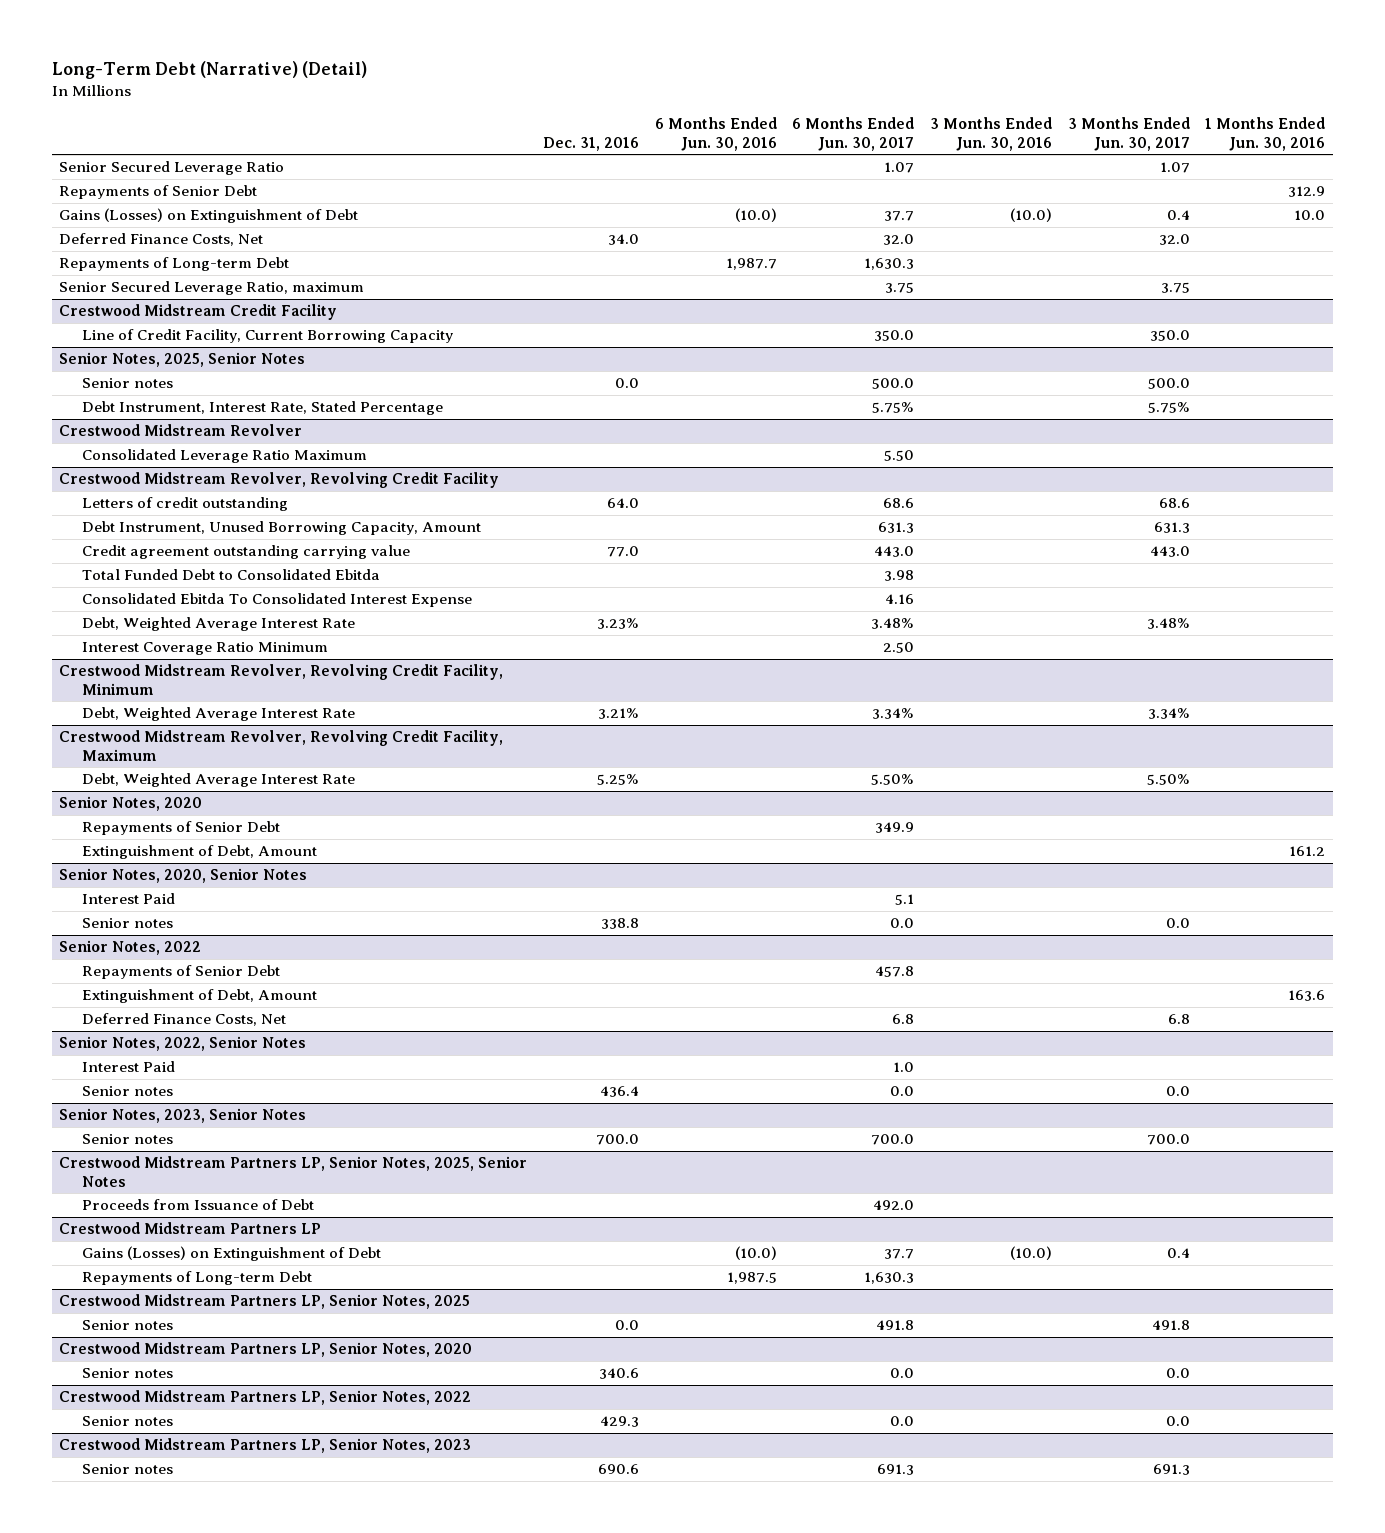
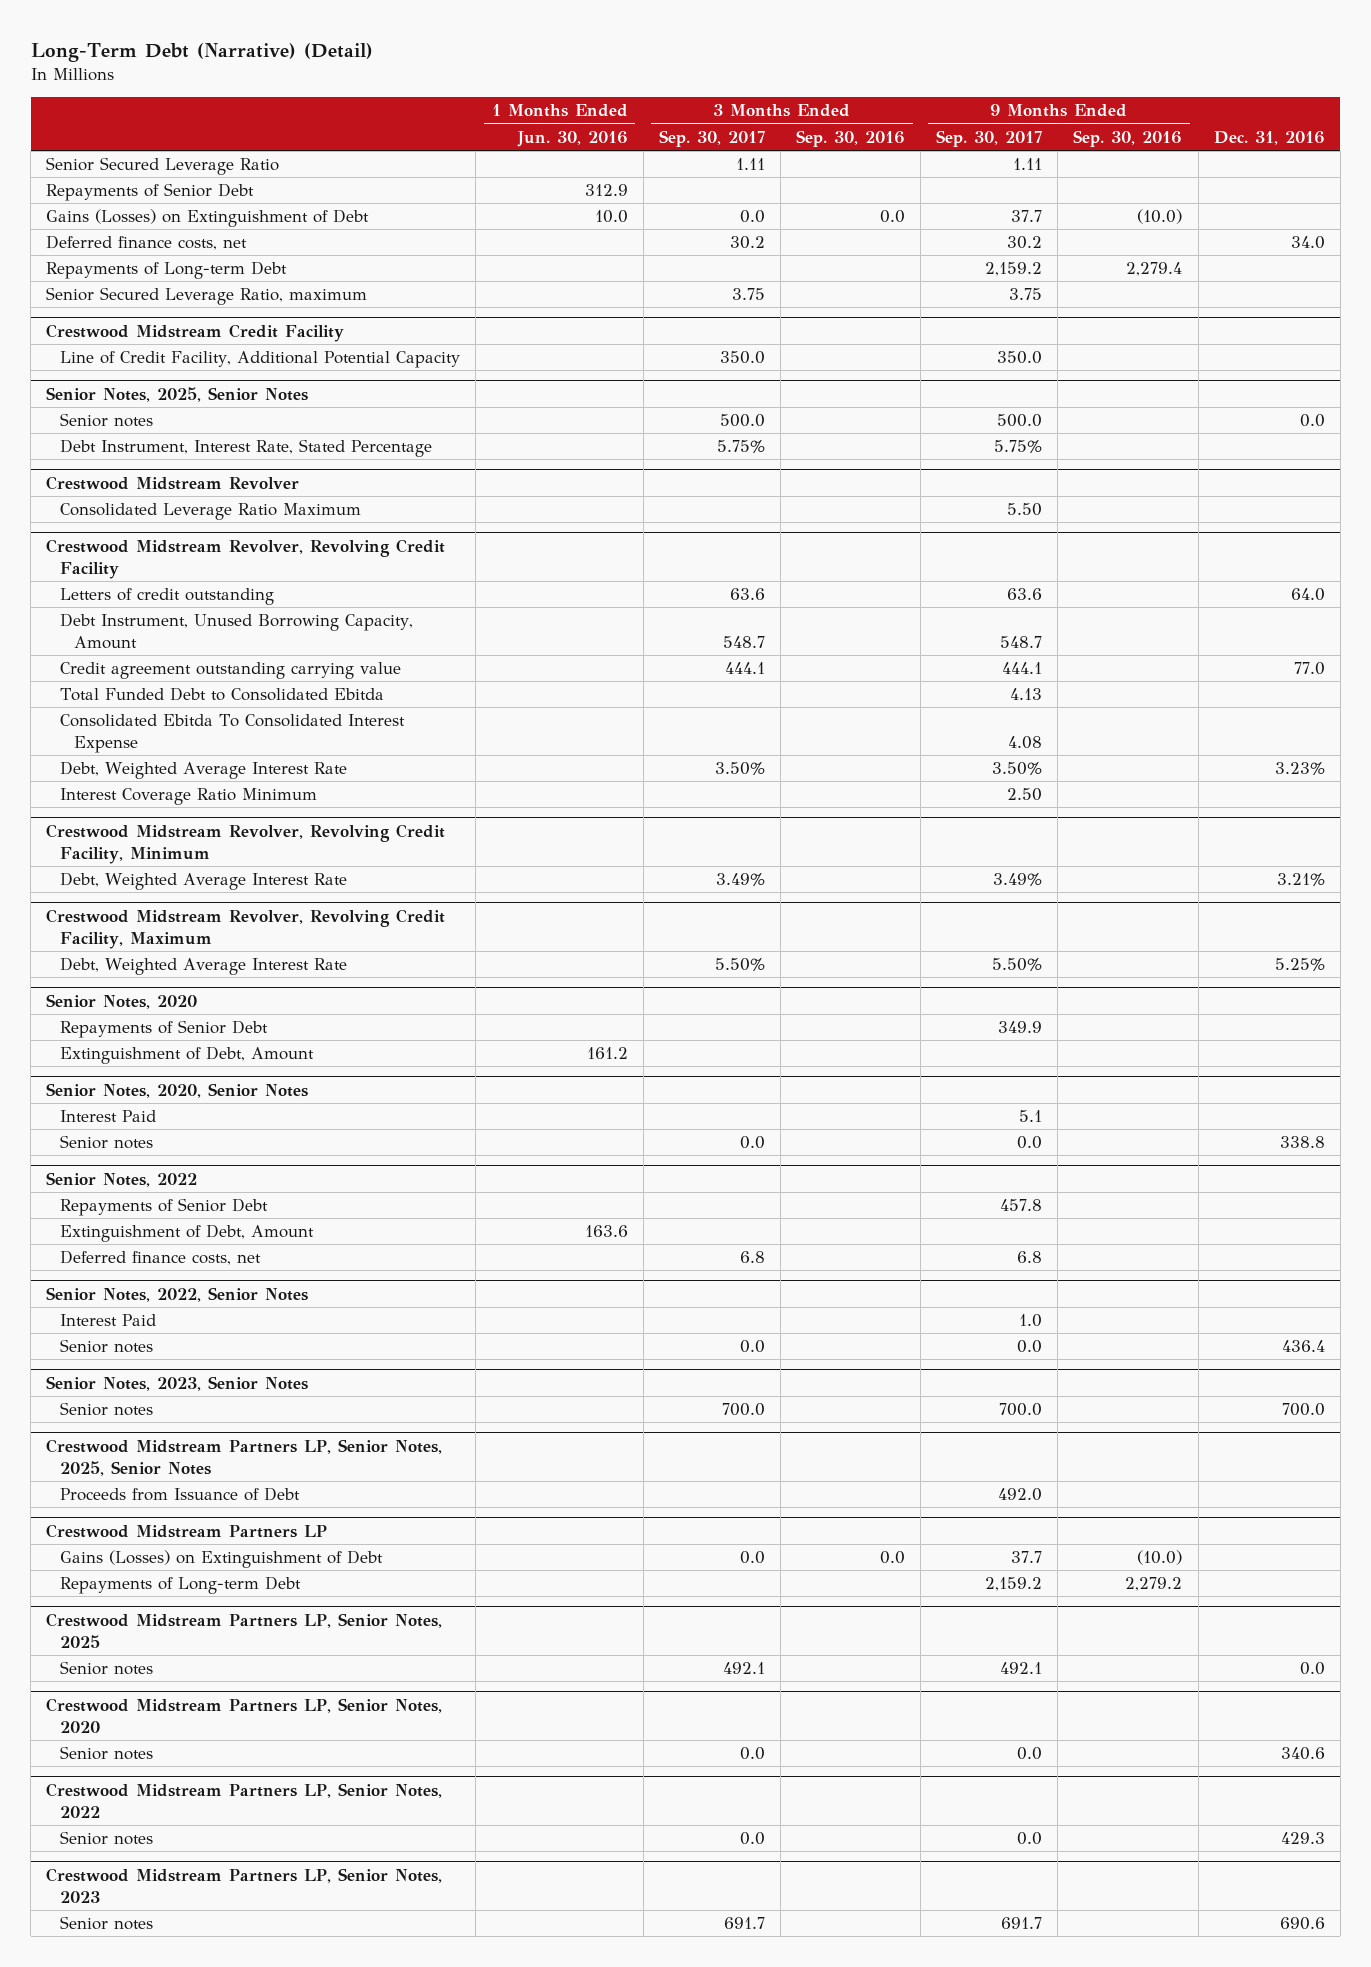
- | Dec. 31, 2016 | 6 Months Ended Jun. 30, 2016 | 6 Months Ended Jun. 30, 2017 | 3 Months Ended Jun. 30, 2016 | 3 Months Ended Jun. 30, 2017 | 1 Months Ended Jun. 30, 2016
+ | 1 Months Ended Jun. 30, 2016 | 3 Months Ended Sep. 30, 2017 | 3 Months Ended Sep. 30, 2016 | 9 Months Ended Sep. 30, 2017 | 9 Months Ended Sep. 30, 2016 | Dec. 31, 2016
- Deferred Finance Costs, Net | 34.0 | | 32.0 | | 32.0 |
+ Deferred finance costs, net | | 30.2 | | 30.2 | | 34.0
@ Crestwood Midstream Credit Facility
- Line of Credit Facility, Current Borrowing Capacity | | | 350.0 | | 350.0 |
+ Line of Credit Facility, Additional Potential Capacity | | 350.0 | | 350.0 | |
@ Senior Notes, 2022
- Deferred Finance Costs, Net | | | 6.8 | | 6.8 |
+ Deferred finance costs, net | | 6.8 | | 6.8 | |

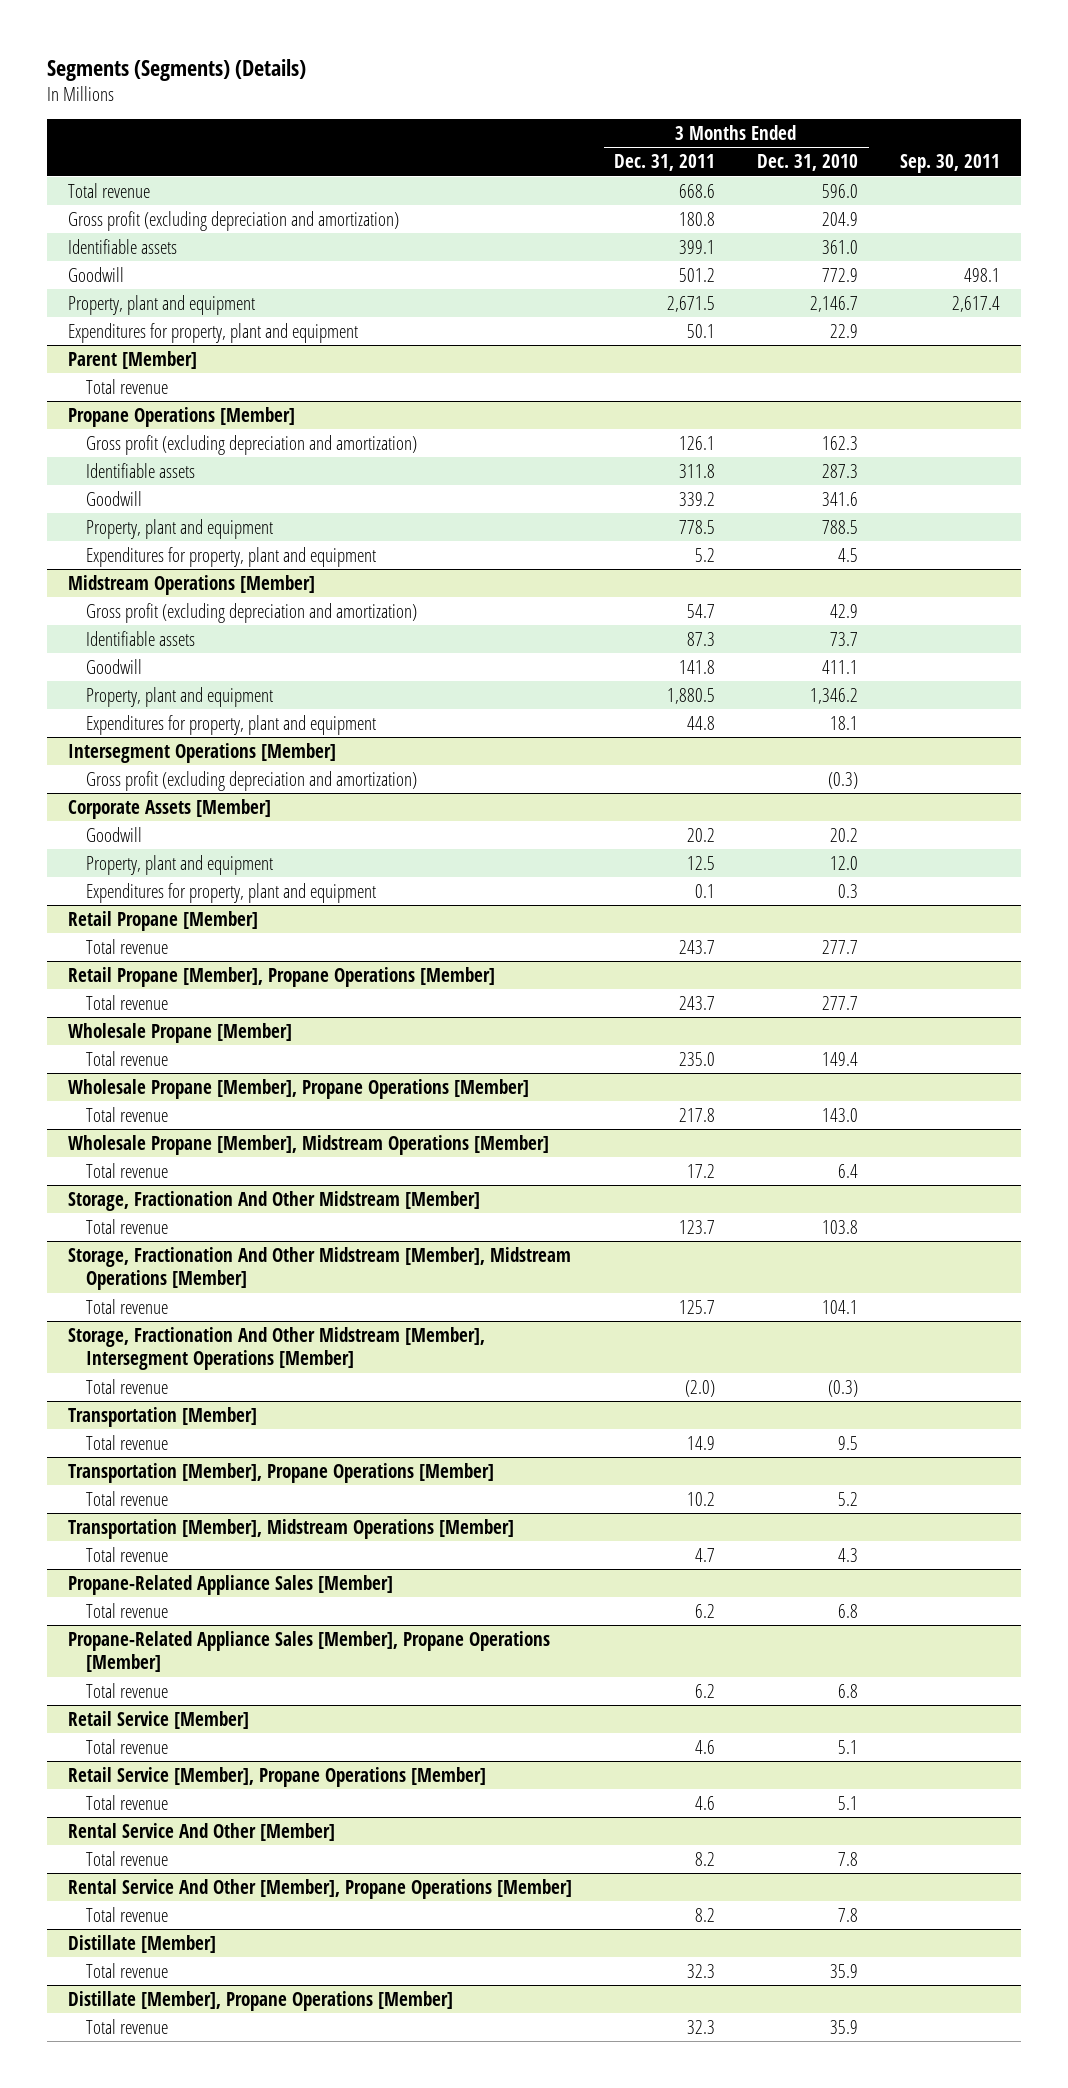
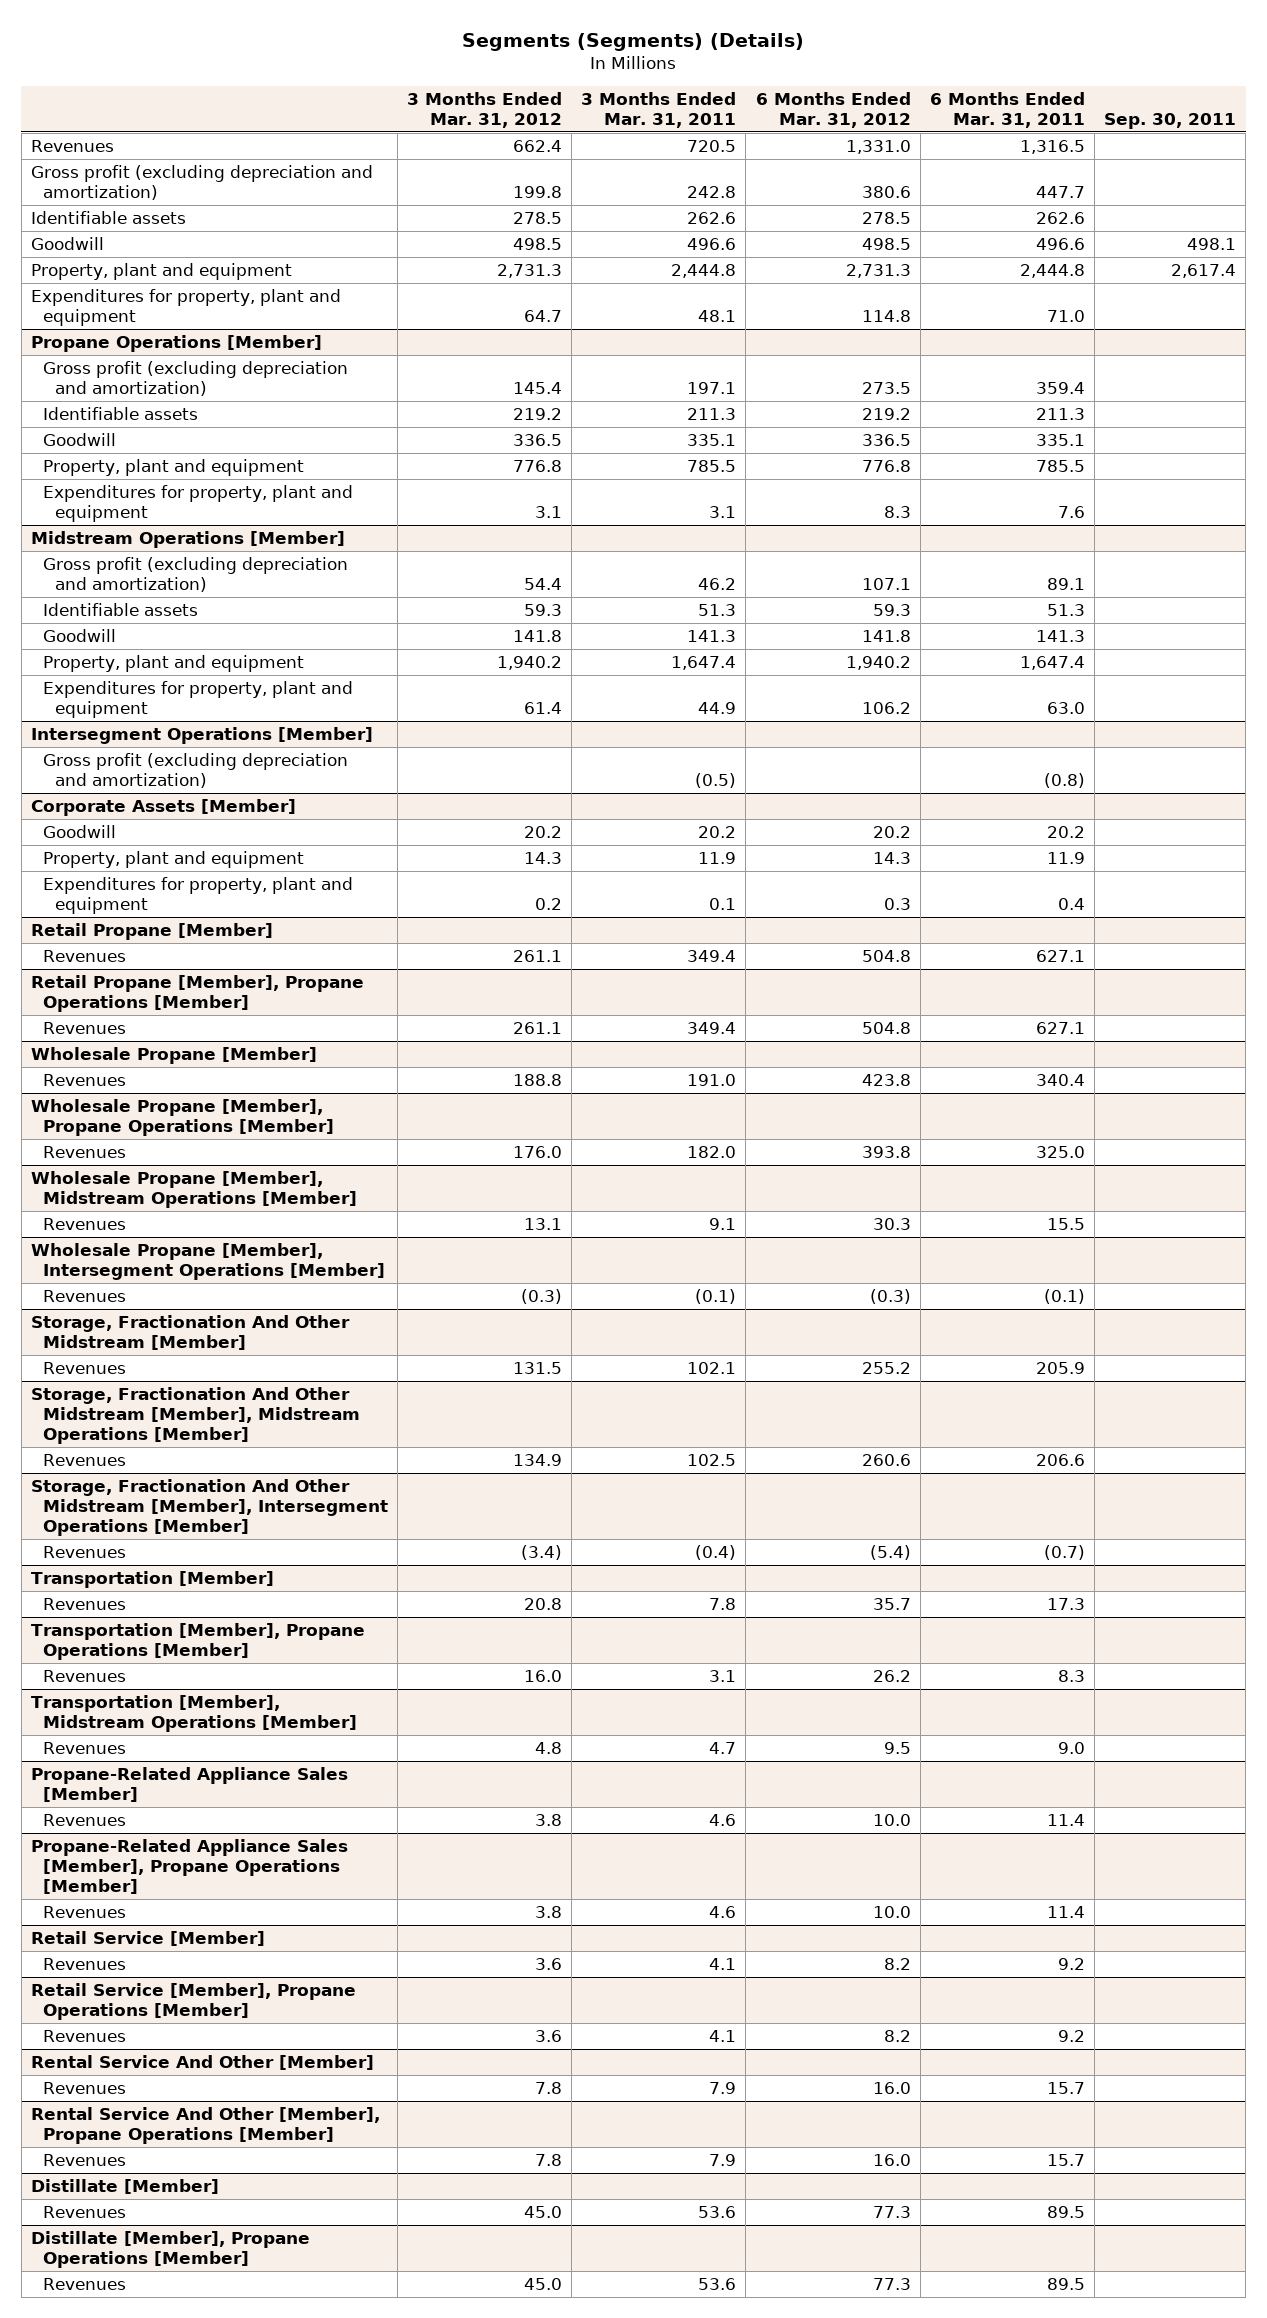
- | 3 Months Ended Dec. 31, 2011 | 3 Months Ended Dec. 31, 2010 | Sep. 30, 2011
+ | 3 Months Ended Mar. 31, 2012 | 3 Months Ended Mar. 31, 2011 | 6 Months Ended Mar. 31, 2012 | 6 Months Ended Mar. 31, 2011 | Sep. 30, 2011
- Total revenue | 668.6 | 596.0 |
+ Revenues | 662.4 | 720.5 | 1,331.0 | 1,316.5 |
- Parent [Member]
- Total revenue
@ Retail Propane [Member]
- Total revenue | 243.7 | 277.7 |
+ Revenues | 261.1 | 349.4 | 504.8 | 627.1 |
@ Retail Propane [Member], Propane Operations [Member]
- Total revenue | 243.7 | 277.7 |
+ Revenues | 261.1 | 349.4 | 504.8 | 627.1 |
@ Wholesale Propane [Member]
- Total revenue | 235.0 | 149.4 |
+ Revenues | 188.8 | 191.0 | 423.8 | 340.4 |
@ Wholesale Propane [Member], Propane Operations [Member]
- Total revenue | 217.8 | 143.0 |
+ Revenues | 176.0 | 182.0 | 393.8 | 325.0 |
@ Wholesale Propane [Member], Midstream Operations [Member]
- Total revenue | 17.2 | 6.4 |
+ Revenues | 13.1 | 9.1 | 30.3 | 15.5 |
+ Wholesale Propane [Member], Intersegment Operations [Member]
+ Revenues | (0.3) | (0.1) | (0.3) | (0.1) |
@ Storage, Fractionation And Other Midstream [Member]
- Total revenue | 123.7 | 103.8 |
+ Revenues | 131.5 | 102.1 | 255.2 | 205.9 |
@ Storage, Fractionation And Other Midstream [Member], Midstream Operations [Member]
- Total revenue | 125.7 | 104.1 |
+ Revenues | 134.9 | 102.5 | 260.6 | 206.6 |
@ Storage, Fractionation And Other Midstream [Member], Intersegment Operations [Member]
- Total revenue | (2.0) | (0.3) |
+ Revenues | (3.4) | (0.4) | (5.4) | (0.7) |
@ Transportation [Member]
- Total revenue | 14.9 | 9.5 |
+ Revenues | 20.8 | 7.8 | 35.7 | 17.3 |
@ Transportation [Member], Propane Operations [Member]
- Total revenue | 10.2 | 5.2 |
+ Revenues | 16.0 | 3.1 | 26.2 | 8.3 |
@ Transportation [Member], Midstream Operations [Member]
- Total revenue | 4.7 | 4.3 |
+ Revenues | 4.8 | 4.7 | 9.5 | 9.0 |
@ Propane-Related Appliance Sales [Member]
- Total revenue | 6.2 | 6.8 |
+ Revenues | 3.8 | 4.6 | 10.0 | 11.4 |
@ Propane-Related Appliance Sales [Member], Propane Operations [Member]
- Total revenue | 6.2 | 6.8 |
+ Revenues | 3.8 | 4.6 | 10.0 | 11.4 |
@ Retail Service [Member]
- Total revenue | 4.6 | 5.1 |
+ Revenues | 3.6 | 4.1 | 8.2 | 9.2 |
@ Retail Service [Member], Propane Operations [Member]
- Total revenue | 4.6 | 5.1 |
+ Revenues | 3.6 | 4.1 | 8.2 | 9.2 |
@ Rental Service And Other [Member]
- Total revenue | 8.2 | 7.8 |
+ Revenues | 7.8 | 7.9 | 16.0 | 15.7 |
@ Rental Service And Other [Member], Propane Operations [Member]
- Total revenue | 8.2 | 7.8 |
+ Revenues | 7.8 | 7.9 | 16.0 | 15.7 |
@ Distillate [Member]
- Total revenue | 32.3 | 35.9 |
+ Revenues | 45.0 | 53.6 | 77.3 | 89.5 |
@ Distillate [Member], Propane Operations [Member]
- Total revenue | 32.3 | 35.9 |
+ Revenues | 45.0 | 53.6 | 77.3 | 89.5 |

